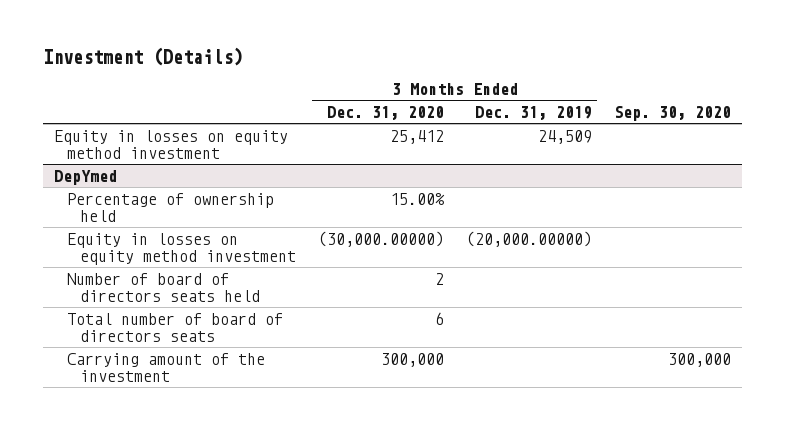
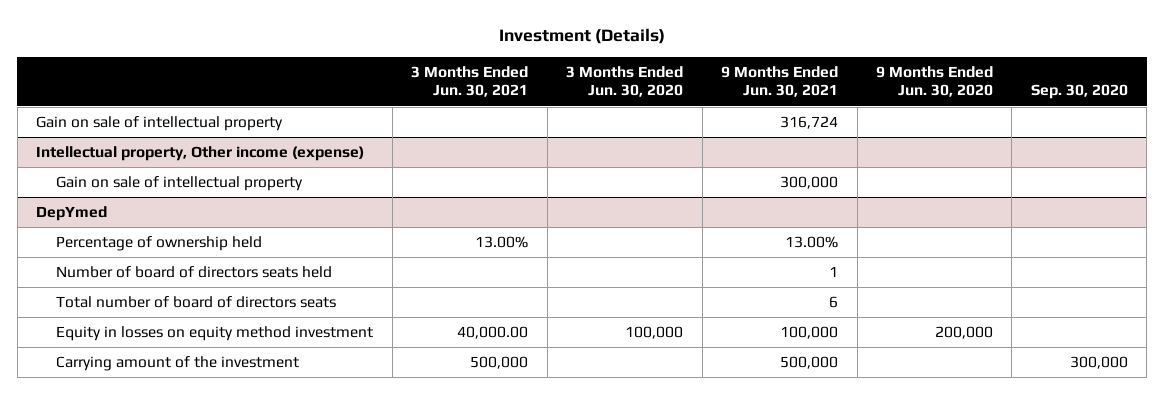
- | 3 Months Ended Dec. 31, 2020 | 3 Months Ended Dec. 31, 2019 | Sep. 30, 2020
+ | 3 Months Ended Jun. 30, 2021 | 3 Months Ended Jun. 30, 2020 | 9 Months Ended Jun. 30, 2021 | 9 Months Ended Jun. 30, 2020 | Sep. 30, 2020
- Equity in losses on equity method investment | 25,412 | 24,509 |
+ Gain on sale of intellectual property | | | 316,724 | |
+ Intellectual property, Other income (expense)
+ Gain on sale of intellectual property | | | 300,000 | |
@ DepYmed
moved down: Equity in losses on equity method investment | 40,000.00 | 100,000 | 100,000 | 200,000 |

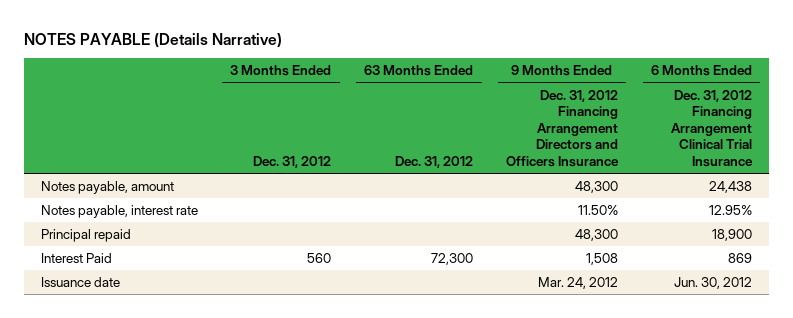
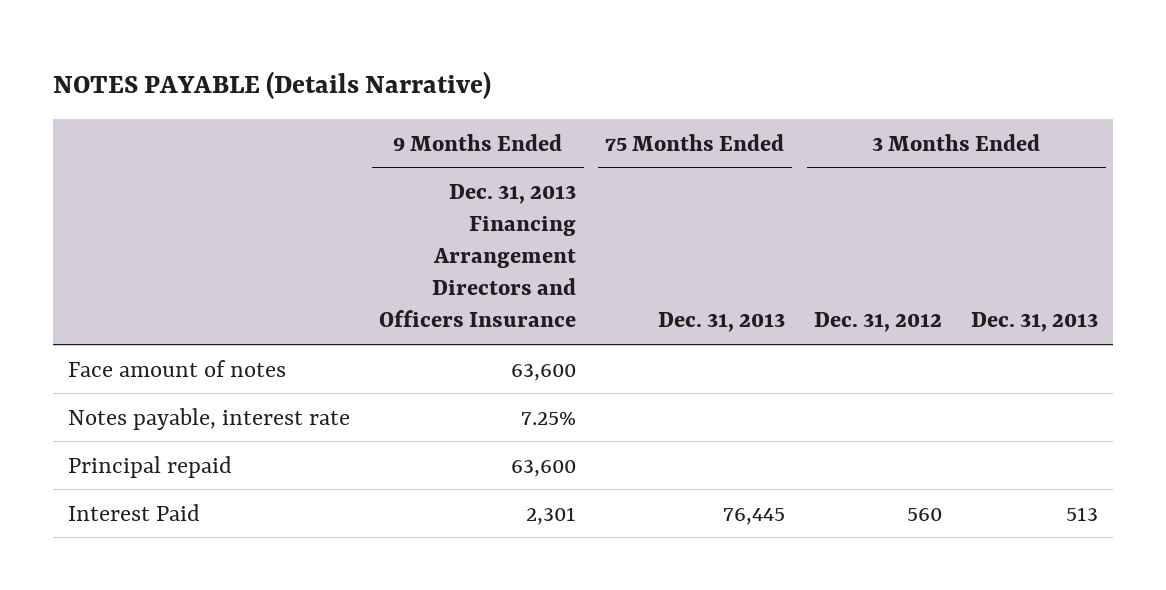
- | 3 Months Ended Dec. 31, 2012 | 63 Months Ended Dec. 31, 2012 | 9 Months Ended Dec. 31, 2012 Financing Arrangement Directors and Officers Insurance | 6 Months Ended Dec. 31, 2012 Financing Arrangement Clinical Trial Insurance
+ | 9 Months Ended Dec. 31, 2013 Financing Arrangement Directors and Officers Insurance | 75 Months Ended Dec. 31, 2013 | 3 Months Ended Dec. 31, 2012 | 3 Months Ended Dec. 31, 2013
- Notes payable, amount | | | 48,300 | 24,438
+ Face amount of notes | 63,600 | | |
- Issuance date | | | Mar. 24, 2012 | Jun. 30, 2012

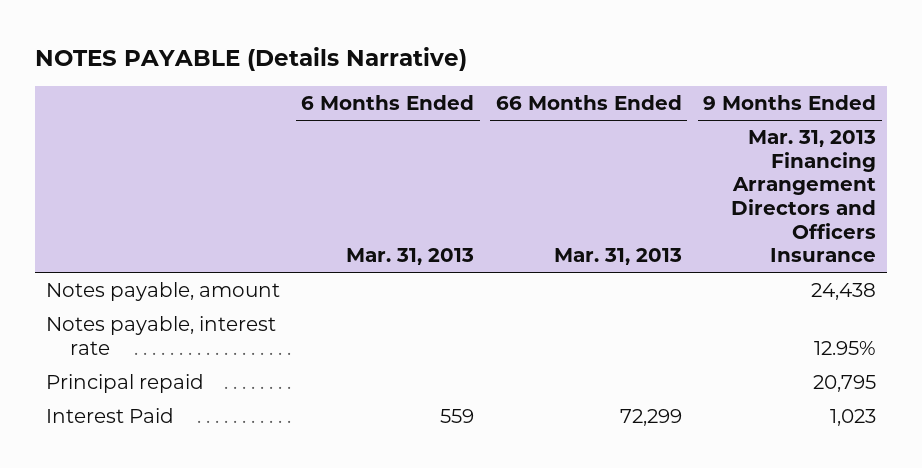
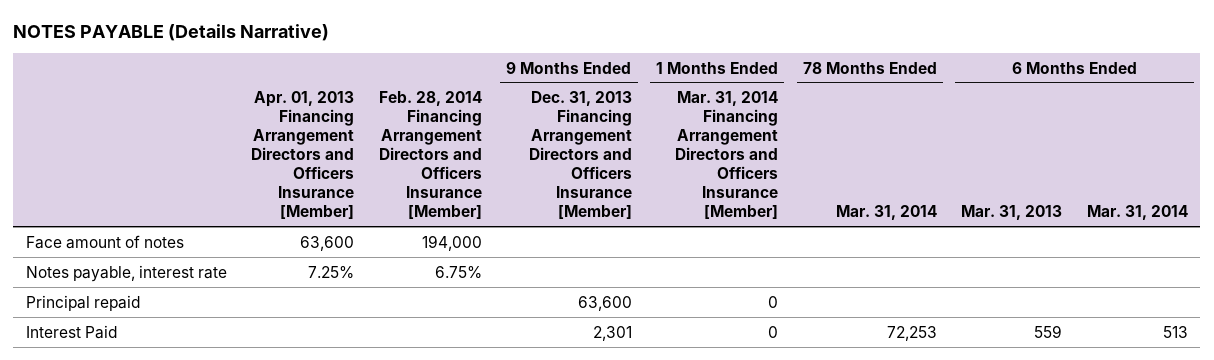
- | 6 Months Ended Mar. 31, 2013 | 66 Months Ended Mar. 31, 2013 | 9 Months Ended Mar. 31, 2013 Financing Arrangement Directors and Officers Insurance
+ | Apr. 01, 2013 Financing Arrangement Directors and Officers Insurance [Member] | Feb. 28, 2014 Financing Arrangement Directors and Officers Insurance [Member] | 9 Months Ended Dec. 31, 2013 Financing Arrangement Directors and Officers Insurance [Member] | 1 Months Ended Mar. 31, 2014 Financing Arrangement Directors and Officers Insurance [Member] | 78 Months Ended Mar. 31, 2014 | 6 Months Ended Mar. 31, 2013 | 6 Months Ended Mar. 31, 2014
- Notes payable, amount | | | 24,438
+ Face amount of notes | 63,600 | 194,000 | | | | |

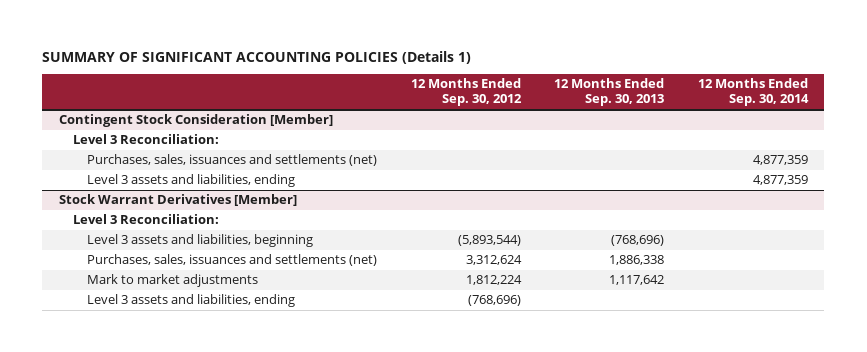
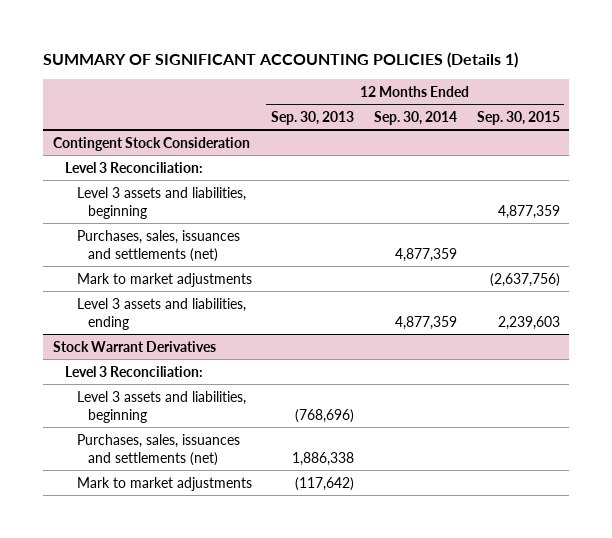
- | 12 Months Ended Sep. 30, 2012 | 12 Months Ended Sep. 30, 2013 | 12 Months Ended Sep. 30, 2014
+ | 12 Months Ended Sep. 30, 2013 | 12 Months Ended Sep. 30, 2014 | 12 Months Ended Sep. 30, 2015
- Contingent Stock Consideration [Member]
+ Contingent Stock Consideration
+ Level 3 assets and liabilities, beginning | | | 4,877,359
+ Mark to market adjustments | | | (2,637,756)
- Stock Warrant Derivatives [Member]
+ Stock Warrant Derivatives
- Mark to market adjustments | 1,812,224 | 1,117,642 |
- Level 3 assets and liabilities, ending | (768,696) | |
+ Mark to market adjustments | (117,642) | |

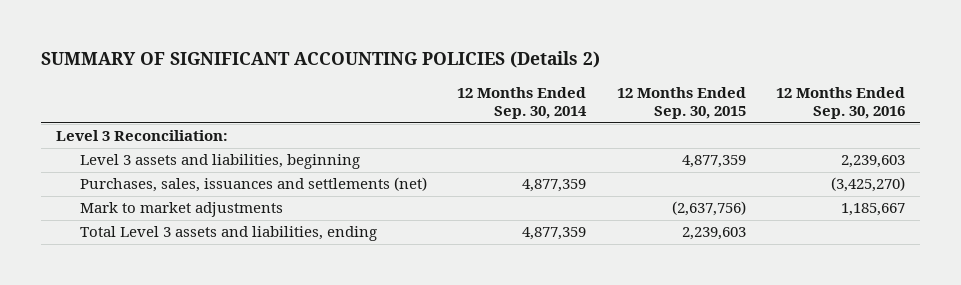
- SUMMARY OF SIGNIFICANT ACCOUNTING POLICIES (Details 1)
+ SUMMARY OF SIGNIFICANT ACCOUNTING POLICIES (Details 2)
- | 12 Months Ended Sep. 30, 2013 | 12 Months Ended Sep. 30, 2014 | 12 Months Ended Sep. 30, 2015
+ | 12 Months Ended Sep. 30, 2014 | 12 Months Ended Sep. 30, 2015 | 12 Months Ended Sep. 30, 2016
- Contingent Stock Consideration
- Level 3 assets and liabilities, ending | | 4,877,359 | 2,239,603
- Stock Warrant Derivatives
- Level 3 Reconciliation:
- Level 3 assets and liabilities, beginning | (768,696) | |
- Purchases, sales, issuances and settlements (net) | 1,886,338 | |
- Mark to market adjustments | (117,642) | |
+ Total Level 3 assets and liabilities, ending | 4,877,359 | 2,239,603 |

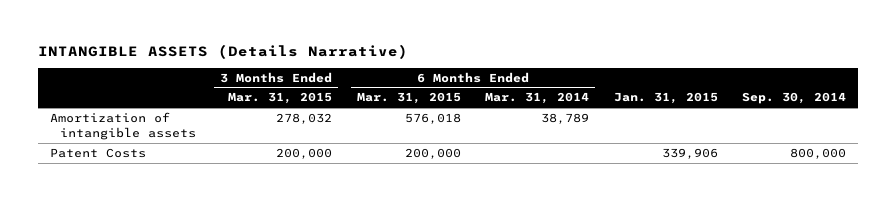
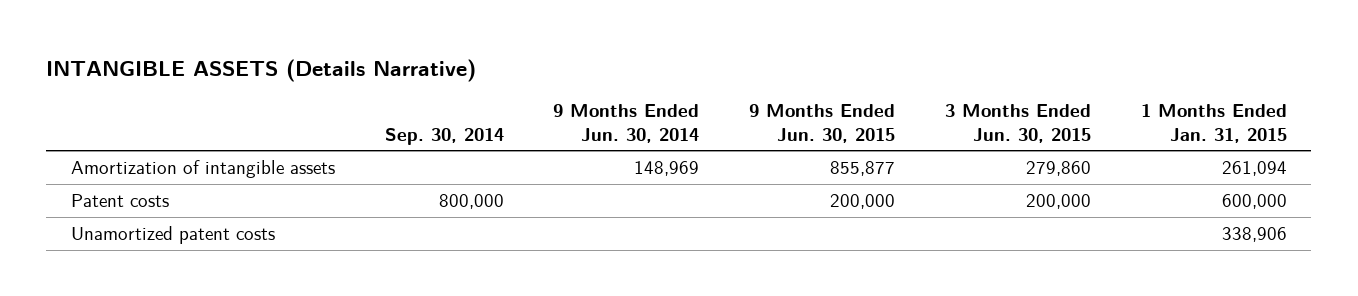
- | 3 Months Ended Mar. 31, 2015 | 6 Months Ended Mar. 31, 2015 | 6 Months Ended Mar. 31, 2014 | Jan. 31, 2015 | Sep. 30, 2014
+ | Sep. 30, 2014 | 9 Months Ended Jun. 30, 2014 | 9 Months Ended Jun. 30, 2015 | 3 Months Ended Jun. 30, 2015 | 1 Months Ended Jan. 31, 2015
- Patent Costs | 200,000 | 200,000 | | 339,906 | 800,000
+ Patent costs | 800,000 | | 200,000 | 200,000 | 600,000
+ Unamortized patent costs | | | | | 338,906

